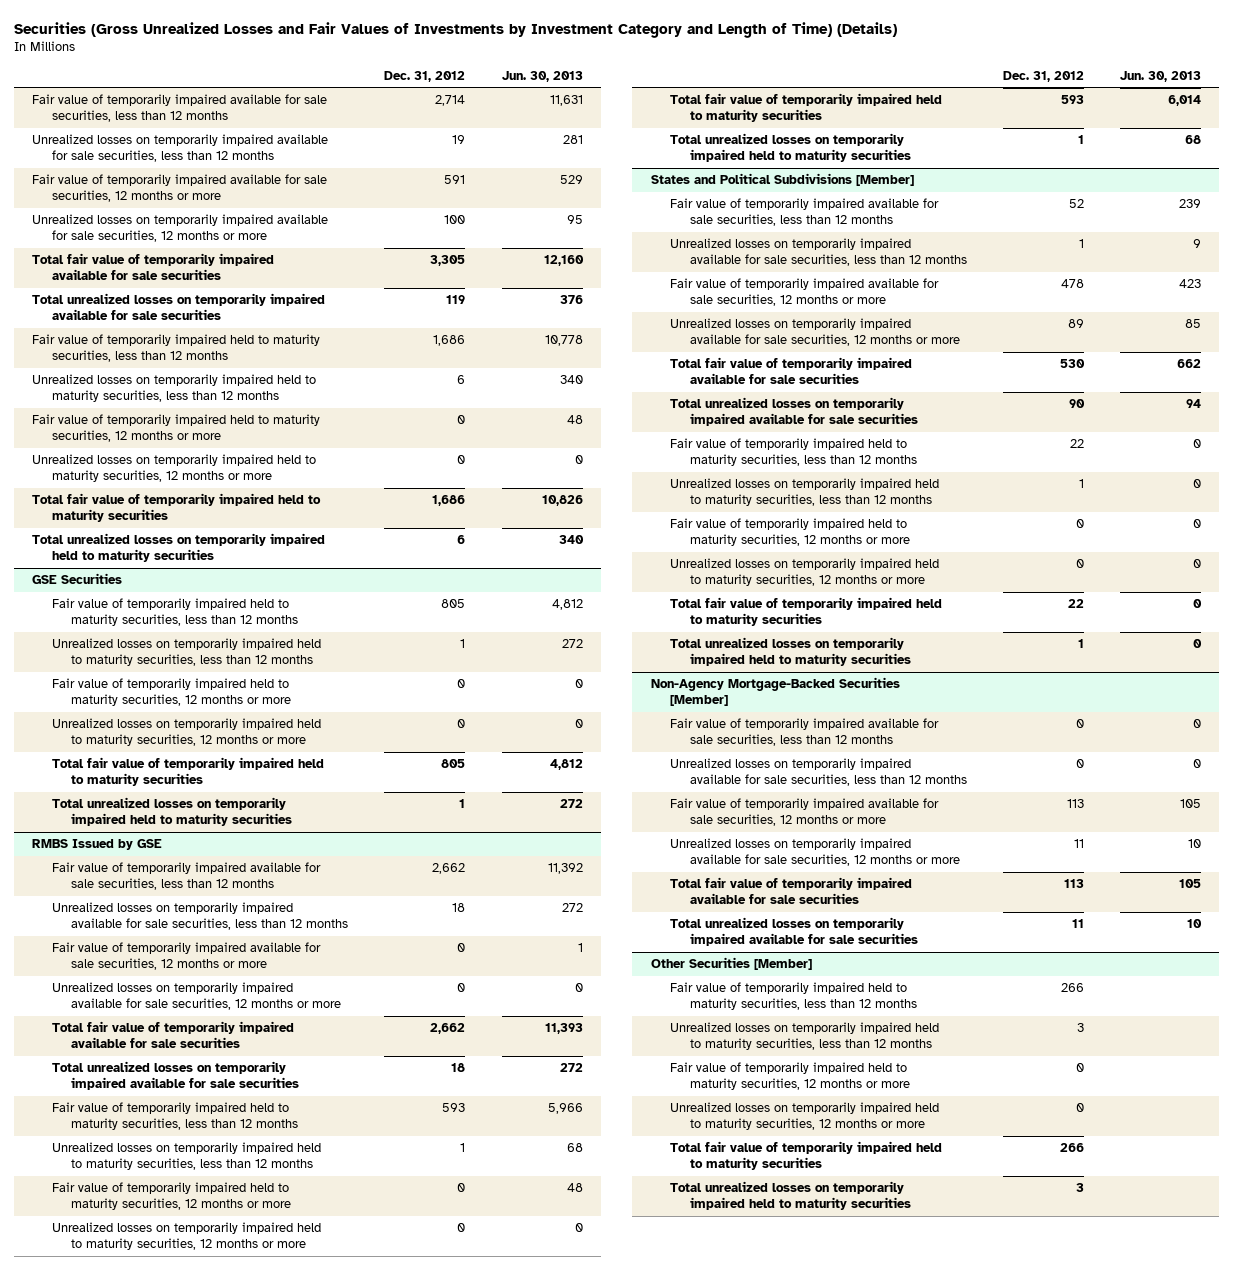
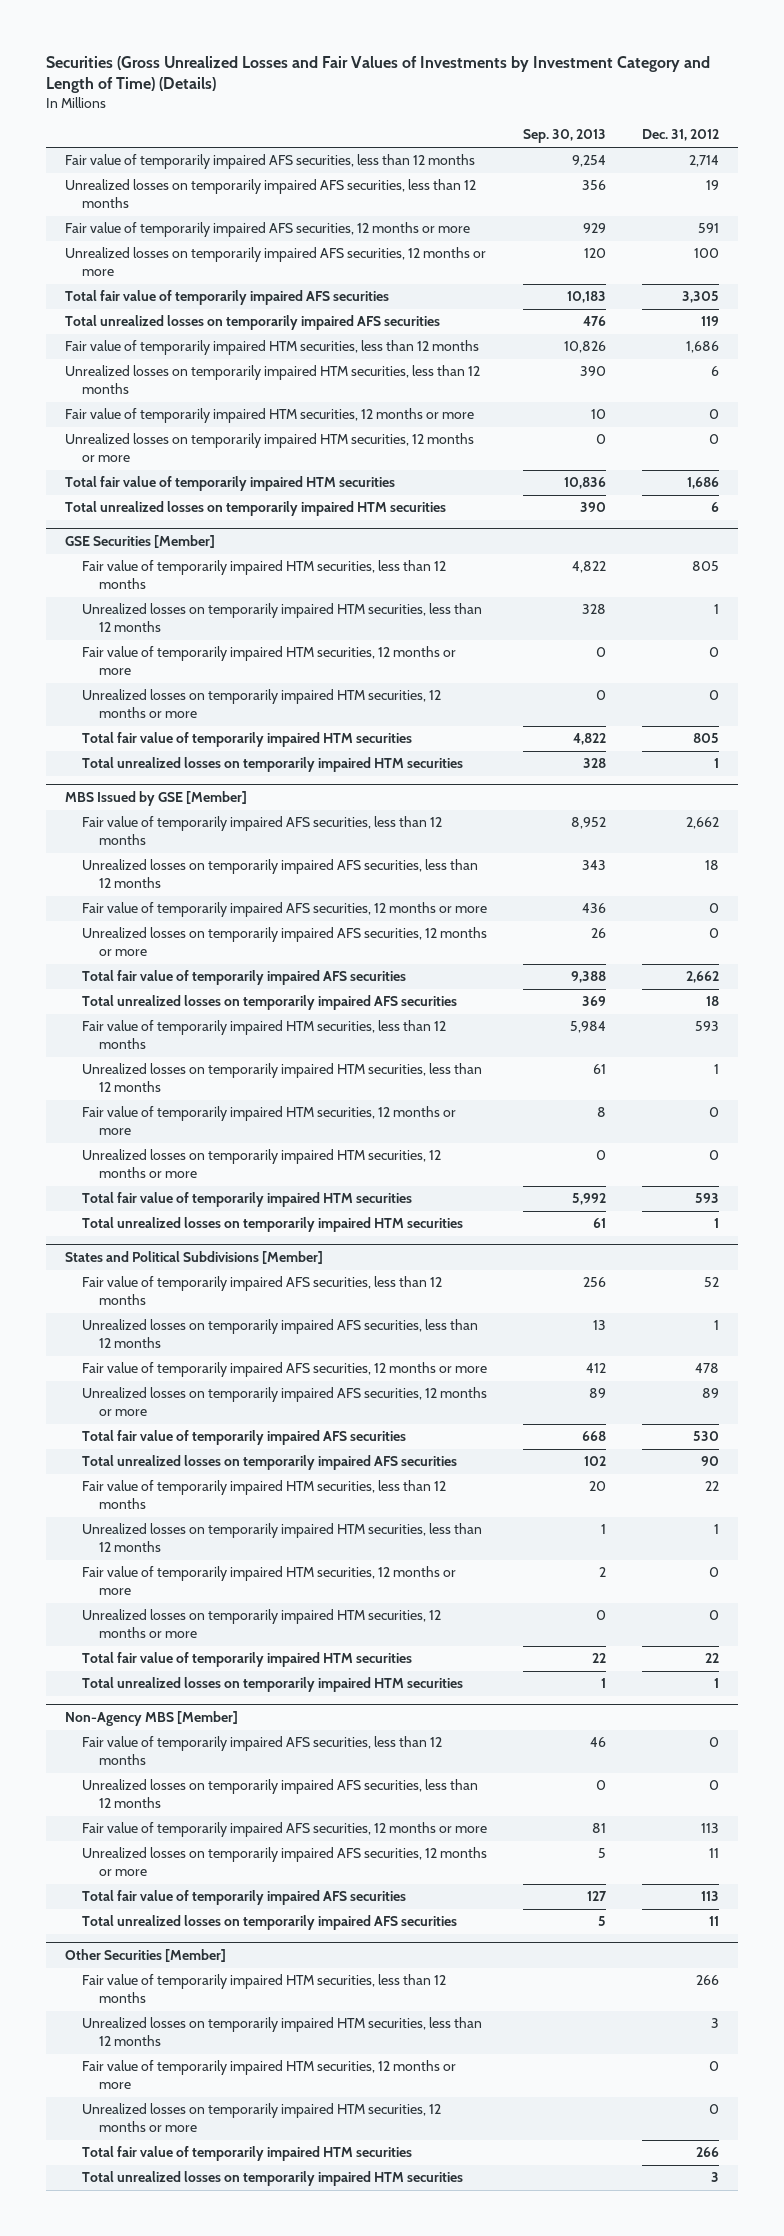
- | Dec. 31, 2012 | Jun. 30, 2013
+ | Sep. 30, 2013 | Dec. 31, 2012
- Fair value of temporarily impaired available for sale securities, less than 12 months | 2,714 | 11,631
- Unrealized losses on temporarily impaired available for sale securities, less than 12 months | 19 | 281
- Fair value of temporarily impaired available for sale securities, 12 months or more | 591 | 529
- Unrealized losses on temporarily impaired available for sale securities, 12 months or more | 100 | 95
- Total fair value of temporarily impaired available for sale securities | 3,305 | 12,160
- Total unrealized losses on temporarily impaired available for sale securities | 119 | 376
- Fair value of temporarily impaired held to maturity securities, less than 12 months | 1,686 | 10,778
- Unrealized losses on temporarily impaired held to maturity securities, less than 12 months | 6 | 340
- Fair value of temporarily impaired held to maturity securities, 12 months or more | 0 | 48
- Unrealized losses on temporarily impaired held to maturity securities, 12 months or more | 0 | 0
- Total fair value of temporarily impaired held to maturity securities | 1,686 | 10,826
- Total unrealized losses on temporarily impaired held to maturity securities | 6 | 340
- GSE Securities
- Fair value of temporarily impaired held to maturity securities, less than 12 months | 805 | 4,812
- Unrealized losses on temporarily impaired held to maturity securities, less than 12 months | 1 | 272
- Fair value of temporarily impaired held to maturity securities, 12 months or more | 0 | 0
- Unrealized losses on temporarily impaired held to maturity securities, 12 months or more | 0 | 0
- Total fair value of temporarily impaired held to maturity securities | 805 | 4,812
- Total unrealized losses on temporarily impaired held to maturity securities | 1 | 272
- RMBS Issued by GSE
- Fair value of temporarily impaired available for sale securities, less than 12 months | 2,662 | 11,392
- Unrealized losses on temporarily impaired available for sale securities, less than 12 months | 18 | 272
- Fair value of temporarily impaired available for sale securities, 12 months or more | 0 | 1
- Unrealized losses on temporarily impaired available for sale securities, 12 months or more | 0 | 0
- Total fair value of temporarily impaired available for sale securities | 2,662 | 11,393
- Total unrealized losses on temporarily impaired available for sale securities | 18 | 272
- Fair value of temporarily impaired held to maturity securities, less than 12 months | 593 | 5,966
- Unrealized losses on temporarily impaired held to maturity securities, less than 12 months | 1 | 68
- Fair value of temporarily impaired held to maturity securities, 12 months or more | 0 | 48
- Unrealized losses on temporarily impaired held to maturity securities, 12 months or more | 0 | 0
- Total fair value of temporarily impaired held to maturity securities | 593 | 6,014
- Total unrealized losses on temporarily impaired held to maturity securities | 1 | 68
+ Fair value of temporarily impaired AFS securities, less than 12 months | 9,254 | 2,714
+ Unrealized losses on temporarily impaired AFS securities, less than 12 months | 356 | 19
+ Fair value of temporarily impaired AFS securities, 12 months or more | 929 | 591
+ Unrealized losses on temporarily impaired AFS securities, 12 months or more | 120 | 100
+ Total fair value of temporarily impaired AFS securities | 10,183 | 3,305
+ Total unrealized losses on temporarily impaired AFS securities | 476 | 119
+ Fair value of temporarily impaired HTM securities, less than 12 months | 10,826 | 1,686
+ Unrealized losses on temporarily impaired HTM securities, less than 12 months | 390 | 6
+ Fair value of temporarily impaired HTM securities, 12 months or more | 10 | 0
+ Unrealized losses on temporarily impaired HTM securities, 12 months or more | 0 | 0
+ Total fair value of temporarily impaired HTM securities | 10,836 | 1,686
+ Total unrealized losses on temporarily impaired HTM securities | 390 | 6
+ GSE Securities [Member]
+ Fair value of temporarily impaired HTM securities, less than 12 months | 4,822 | 805
+ Unrealized losses on temporarily impaired HTM securities, less than 12 months | 328 | 1
+ Fair value of temporarily impaired HTM securities, 12 months or more | 0 | 0
+ Unrealized losses on temporarily impaired HTM securities, 12 months or more | 0 | 0
+ Total fair value of temporarily impaired HTM securities | 4,822 | 805
+ Total unrealized losses on temporarily impaired HTM securities | 328 | 1
+ MBS Issued by GSE [Member]
+ Fair value of temporarily impaired AFS securities, less than 12 months | 8,952 | 2,662
+ Unrealized losses on temporarily impaired AFS securities, less than 12 months | 343 | 18
+ Fair value of temporarily impaired AFS securities, 12 months or more | 436 | 0
+ Unrealized losses on temporarily impaired AFS securities, 12 months or more | 26 | 0
+ Total fair value of temporarily impaired AFS securities | 9,388 | 2,662
+ Total unrealized losses on temporarily impaired AFS securities | 369 | 18
+ Fair value of temporarily impaired HTM securities, less than 12 months | 5,984 | 593
+ Unrealized losses on temporarily impaired HTM securities, less than 12 months | 61 | 1
+ Fair value of temporarily impaired HTM securities, 12 months or more | 8 | 0
+ Unrealized losses on temporarily impaired HTM securities, 12 months or more | 0 | 0
+ Total fair value of temporarily impaired HTM securities | 5,992 | 593
+ Total unrealized losses on temporarily impaired HTM securities | 61 | 1
@ States and Political Subdivisions [Member]
- Fair value of temporarily impaired available for sale securities, less than 12 months | 52 | 239
- Unrealized losses on temporarily impaired available for sale securities, less than 12 months | 1 | 9
- Fair value of temporarily impaired available for sale securities, 12 months or more | 478 | 423
- Unrealized losses on temporarily impaired available for sale securities, 12 months or more | 89 | 85
- Total fair value of temporarily impaired available for sale securities | 530 | 662
- Total unrealized losses on temporarily impaired available for sale securities | 90 | 94
- Fair value of temporarily impaired held to maturity securities, less than 12 months | 22 | 0
- Unrealized losses on temporarily impaired held to maturity securities, less than 12 months | 1 | 0
- Fair value of temporarily impaired held to maturity securities, 12 months or more | 0 | 0
- Unrealized losses on temporarily impaired held to maturity securities, 12 months or more | 0 | 0
- Total fair value of temporarily impaired held to maturity securities | 22 | 0
- Total unrealized losses on temporarily impaired held to maturity securities | 1 | 0
- Non-Agency Mortgage-Backed Securities [Member]
- Fair value of temporarily impaired available for sale securities, less than 12 months | 0 | 0
- Unrealized losses on temporarily impaired available for sale securities, less than 12 months | 0 | 0
- Fair value of temporarily impaired available for sale securities, 12 months or more | 113 | 105
- Unrealized losses on temporarily impaired available for sale securities, 12 months or more | 11 | 10
- Total fair value of temporarily impaired available for sale securities | 113 | 105
- Total unrealized losses on temporarily impaired available for sale securities | 11 | 10
@ States and Political Subdivisions [Member]
+ Fair value of temporarily impaired AFS securities, less than 12 months | 256 | 52
+ Unrealized losses on temporarily impaired AFS securities, less than 12 months | 13 | 1
+ Fair value of temporarily impaired AFS securities, 12 months or more | 412 | 478
+ Unrealized losses on temporarily impaired AFS securities, 12 months or more | 89 | 89
+ Total fair value of temporarily impaired AFS securities | 668 | 530
+ Total unrealized losses on temporarily impaired AFS securities | 102 | 90
+ Fair value of temporarily impaired HTM securities, less than 12 months | 20 | 22
+ Unrealized losses on temporarily impaired HTM securities, less than 12 months | 1 | 1
+ Fair value of temporarily impaired HTM securities, 12 months or more | 2 | 0
+ Unrealized losses on temporarily impaired HTM securities, 12 months or more | 0 | 0
+ Total fair value of temporarily impaired HTM securities | 22 | 22
+ Total unrealized losses on temporarily impaired HTM securities | 1 | 1
+ Non-Agency MBS [Member]
+ Fair value of temporarily impaired AFS securities, less than 12 months | 46 | 0
+ Unrealized losses on temporarily impaired AFS securities, less than 12 months | 0 | 0
+ Fair value of temporarily impaired AFS securities, 12 months or more | 81 | 113
+ Unrealized losses on temporarily impaired AFS securities, 12 months or more | 5 | 11
+ Total fair value of temporarily impaired AFS securities | 127 | 113
+ Total unrealized losses on temporarily impaired AFS securities | 5 | 11
@ Other Securities [Member]
- Fair value of temporarily impaired held to maturity securities, less than 12 months | 266 |
- Unrealized losses on temporarily impaired held to maturity securities, less than 12 months | 3 |
- Fair value of temporarily impaired held to maturity securities, 12 months or more | 0 |
- Unrealized losses on temporarily impaired held to maturity securities, 12 months or more | 0 |
- Total fair value of temporarily impaired held to maturity securities | 266 |
- Total unrealized losses on temporarily impaired held to maturity securities | 3 |
+ Fair value of temporarily impaired HTM securities, less than 12 months | | 266
+ Unrealized losses on temporarily impaired HTM securities, less than 12 months | | 3
+ Fair value of temporarily impaired HTM securities, 12 months or more | | 0
+ Unrealized losses on temporarily impaired HTM securities, 12 months or more | | 0
+ Total fair value of temporarily impaired HTM securities | | 266
+ Total unrealized losses on temporarily impaired HTM securities | | 3

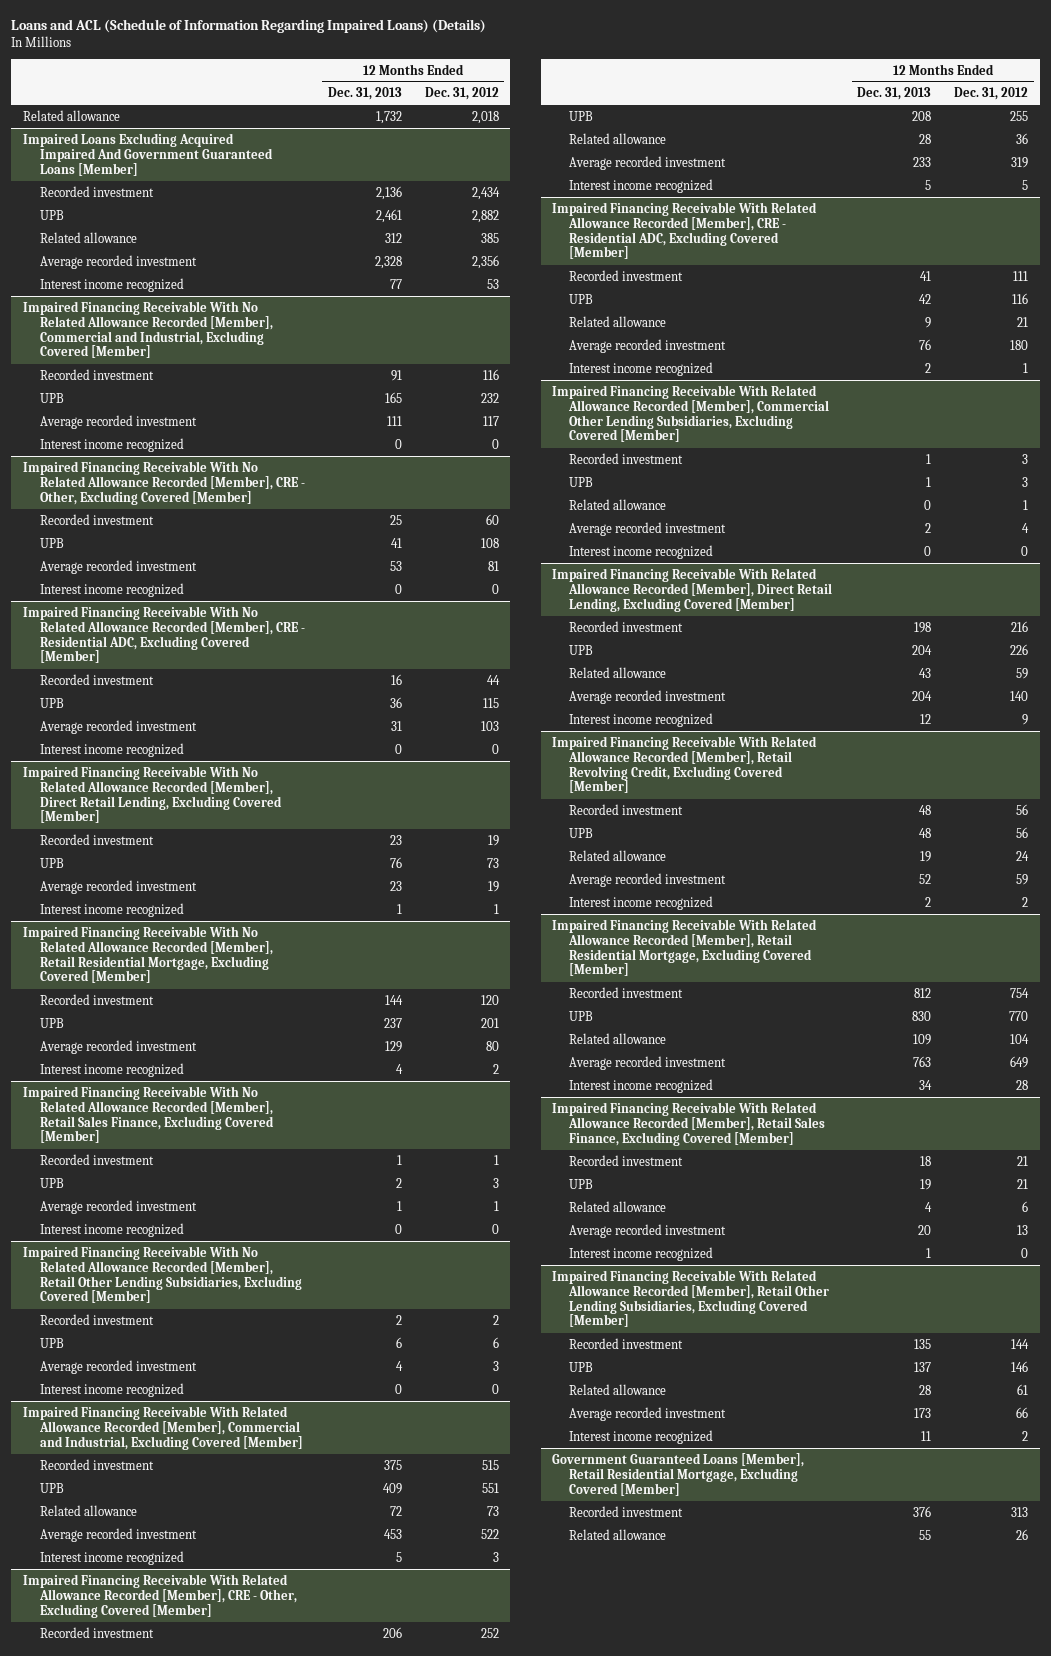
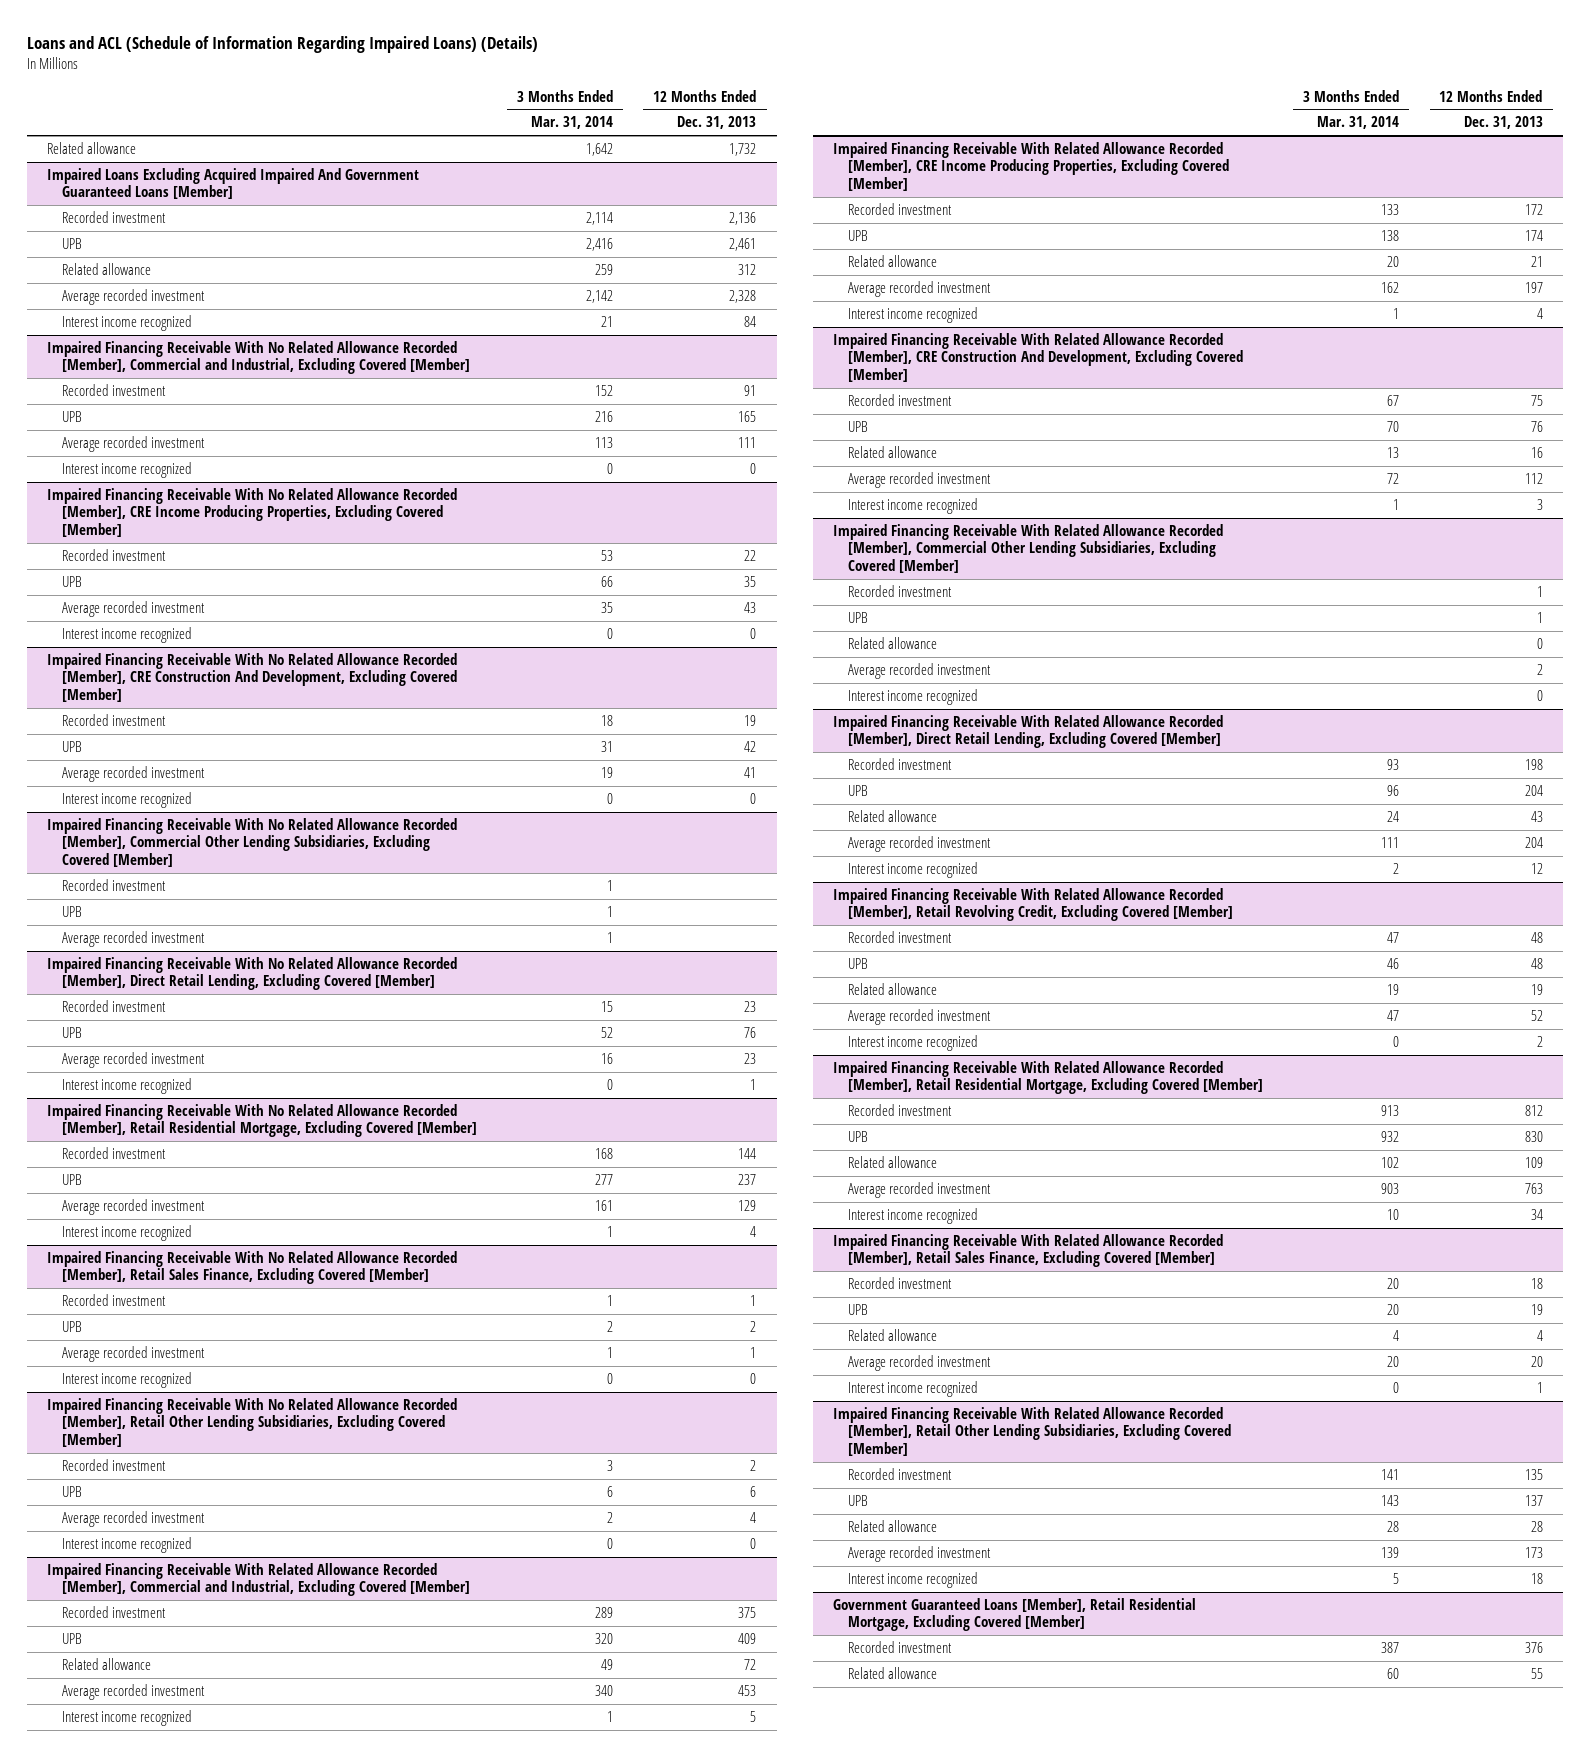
- | 12 Months Ended Dec. 31, 2013 | 12 Months Ended Dec. 31, 2012
+ | 3 Months Ended Mar. 31, 2014 | 12 Months Ended Dec. 31, 2013
@ Impaired Loans Excluding Acquired Impaired And Government Guaranteed Loans [Member]
- Interest income recognized | 77 | 53
+ Interest income recognized | 21 | 84
- Impaired Financing Receivable With No Related Allowance Recorded [Member], CRE - Other, Excluding Covered [Member]
- Recorded investment | 25 | 60
- UPB | 41 | 108
- Average recorded investment | 53 | 81
+ Impaired Financing Receivable With No Related Allowance Recorded [Member], CRE Income Producing Properties, Excluding Covered [Member]
+ Recorded investment | 53 | 22
+ UPB | 66 | 35
+ Average recorded investment | 35 | 43
- Impaired Financing Receivable With No Related Allowance Recorded [Member], CRE - Residential ADC, Excluding Covered [Member]
- Recorded investment | 16 | 44
- UPB | 36 | 115
- Average recorded investment | 31 | 103
+ Impaired Financing Receivable With No Related Allowance Recorded [Member], CRE Construction And Development, Excluding Covered [Member]
+ Recorded investment | 18 | 19
+ UPB | 31 | 42
+ Average recorded investment | 19 | 41
+ Impaired Financing Receivable With No Related Allowance Recorded [Member], Commercial Other Lending Subsidiaries, Excluding Covered [Member]
+ Recorded investment | 1 |
+ UPB | 1 |
+ Average recorded investment | 1 |
- Impaired Financing Receivable With Related Allowance Recorded [Member], CRE - Other, Excluding Covered [Member]
- Recorded investment | 206 | 252
- UPB | 208 | 255
- Related allowance | 28 | 36
- Average recorded investment | 233 | 319
- Interest income recognized | 5 | 5
- Impaired Financing Receivable With Related Allowance Recorded [Member], CRE - Residential ADC, Excluding Covered [Member]
- Recorded investment | 41 | 111
- UPB | 42 | 116
- Related allowance | 9 | 21
- Average recorded investment | 76 | 180
- Interest income recognized | 2 | 1
+ Impaired Financing Receivable With Related Allowance Recorded [Member], CRE Income Producing Properties, Excluding Covered [Member]
+ Recorded investment | 133 | 172
+ UPB | 138 | 174
+ Related allowance | 20 | 21
+ Average recorded investment | 162 | 197
+ Interest income recognized | 1 | 4
+ Impaired Financing Receivable With Related Allowance Recorded [Member], CRE Construction And Development, Excluding Covered [Member]
+ Recorded investment | 67 | 75
+ UPB | 70 | 76
+ Related allowance | 13 | 16
+ Average recorded investment | 72 | 112
+ Interest income recognized | 1 | 3
@ Impaired Financing Receivable With Related Allowance Recorded [Member], Retail Other Lending Subsidiaries, Excluding Covered [Member]
- Interest income recognized | 11 | 2
+ Interest income recognized | 5 | 18

